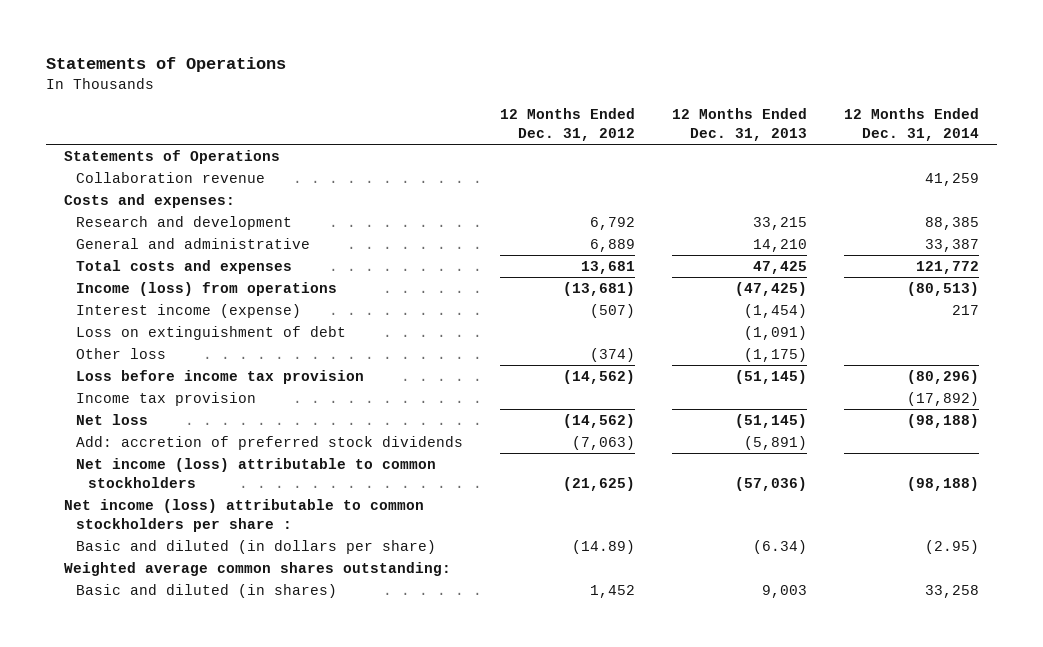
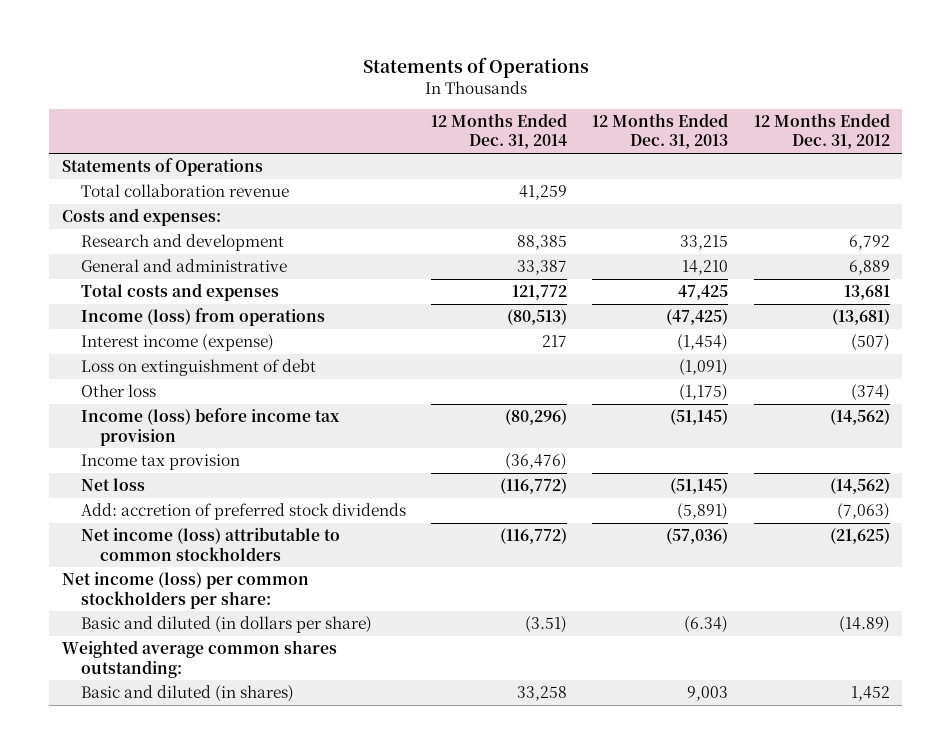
- | 12 Months Ended Dec. 31, 2012 | 12 Months Ended Dec. 31, 2013 | 12 Months Ended Dec. 31, 2014
+ | 12 Months Ended Dec. 31, 2014 | 12 Months Ended Dec. 31, 2013 | 12 Months Ended Dec. 31, 2012
- Collaboration revenue | | | 41,259
+ Total collaboration revenue | 41,259 | |
- Loss before income tax provision | (14,562) | (51,145) | (80,296)
- Income tax provision | | | (17,892)
- Net loss | (14,562) | (51,145) | (98,188)
+ Income (loss) before income tax provision | (80,296) | (51,145) | (14,562)
+ Income tax provision | (36,476) | |
+ Net loss | (116,772) | (51,145) | (14,562)
- Net income (loss) attributable to common stockholders | (21,625) | (57,036) | (98,188)
- Net income (loss) attributable to common stockholders per share :
- Basic and diluted (in dollars per share) | (14.89) | (6.34) | (2.95)
+ Net income (loss) attributable to common stockholders | (116,772) | (57,036) | (21,625)
+ Net income (loss) per common stockholders per share:
+ Basic and diluted (in dollars per share) | (3.51) | (6.34) | (14.89)

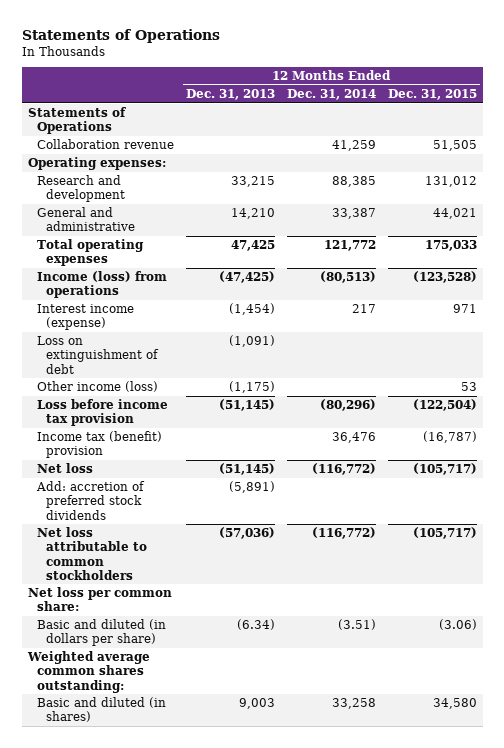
- | 12 Months Ended Dec. 31, 2014 | 12 Months Ended Dec. 31, 2013 | 12 Months Ended Dec. 31, 2012
+ | 12 Months Ended Dec. 31, 2013 | 12 Months Ended Dec. 31, 2014 | 12 Months Ended Dec. 31, 2015
- Total collaboration revenue | 41,259 | |
- Costs and expenses:
+ Collaboration revenue | | 41,259 | 51,505
+ Operating expenses:
- Total costs and expenses | 121,772 | 47,425 | 13,681
+ Total operating expenses | 47,425 | 121,772 | 175,033
- Other loss | | (1,175) | (374)
- Income (loss) before income tax provision | (80,296) | (51,145) | (14,562)
- Income tax provision | (36,476) | |
+ Other income (loss) | (1,175) | | 53
+ Loss before income tax provision | (51,145) | (80,296) | (122,504)
+ Income tax (benefit) provision | | 36,476 | (16,787)
- Net income (loss) attributable to common stockholders | (116,772) | (57,036) | (21,625)
- Net income (loss) per common stockholders per share:
+ Net loss attributable to common stockholders | (57,036) | (116,772) | (105,717)
+ Net loss per common share:

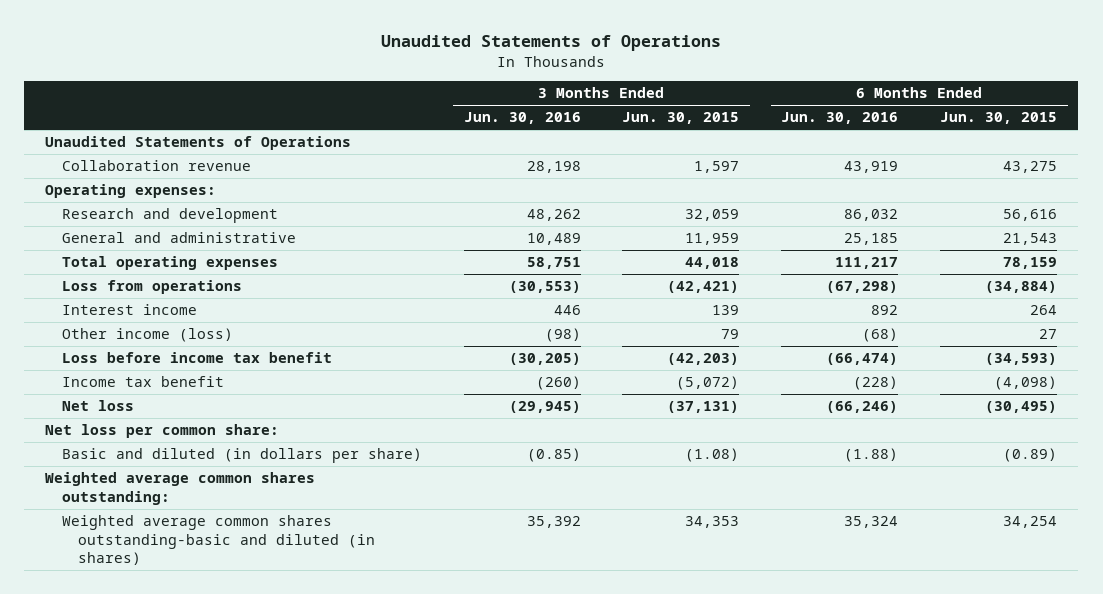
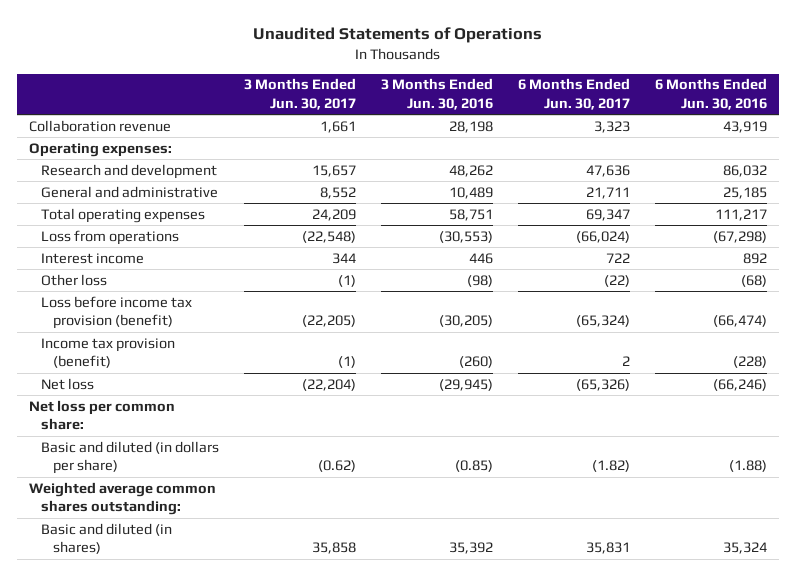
- | 3 Months Ended Jun. 30, 2016 | 3 Months Ended Jun. 30, 2015 | 6 Months Ended Jun. 30, 2016 | 6 Months Ended Jun. 30, 2015
+ | 3 Months Ended Jun. 30, 2017 | 3 Months Ended Jun. 30, 2016 | 6 Months Ended Jun. 30, 2017 | 6 Months Ended Jun. 30, 2016
- Unaudited Statements of Operations
- Other income (loss) | (98) | 79 | (68) | 27
- Loss before income tax benefit | (30,205) | (42,203) | (66,474) | (34,593)
- Income tax benefit | (260) | (5,072) | (228) | (4,098)
+ Other loss | (1) | (98) | (22) | (68)
+ Loss before income tax provision (benefit) | (22,205) | (30,205) | (65,324) | (66,474)
+ Income tax provision (benefit) | (1) | (260) | 2 | (228)
- Weighted average common shares outstanding-basic and diluted (in shares) | 35,392 | 34,353 | 35,324 | 34,254
+ Basic and diluted (in shares) | 35,858 | 35,392 | 35,831 | 35,324

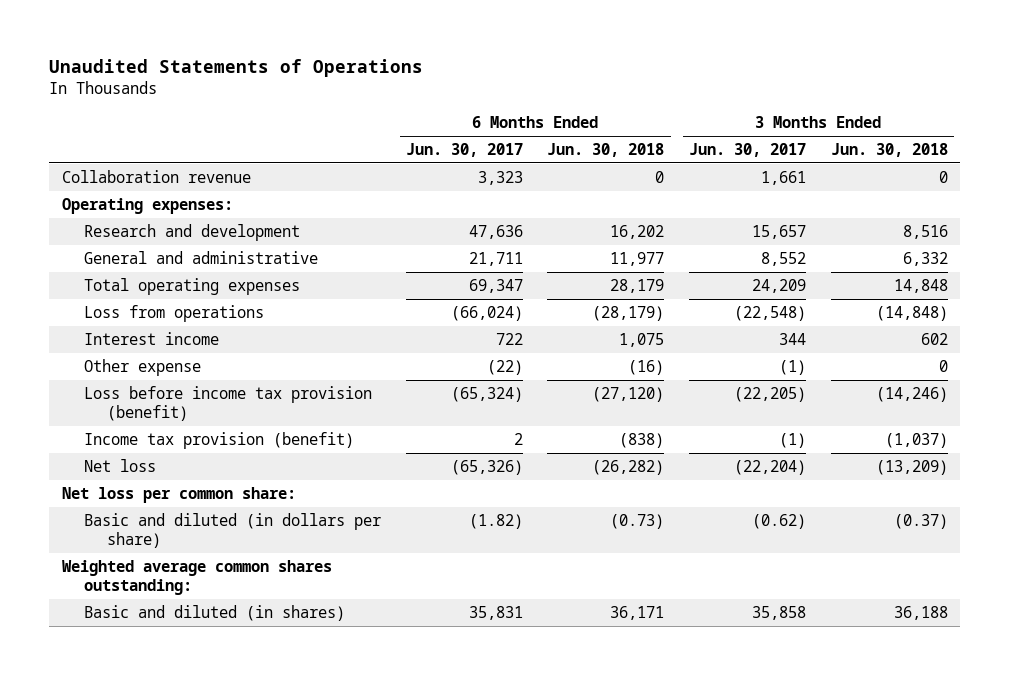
- | 3 Months Ended Jun. 30, 2017 | 3 Months Ended Jun. 30, 2016 | 6 Months Ended Jun. 30, 2017 | 6 Months Ended Jun. 30, 2016
+ | 6 Months Ended Jun. 30, 2017 | 6 Months Ended Jun. 30, 2018 | 3 Months Ended Jun. 30, 2017 | 3 Months Ended Jun. 30, 2018
- Other loss | (1) | (98) | (22) | (68)
+ Other expense | (22) | (16) | (1) | 0

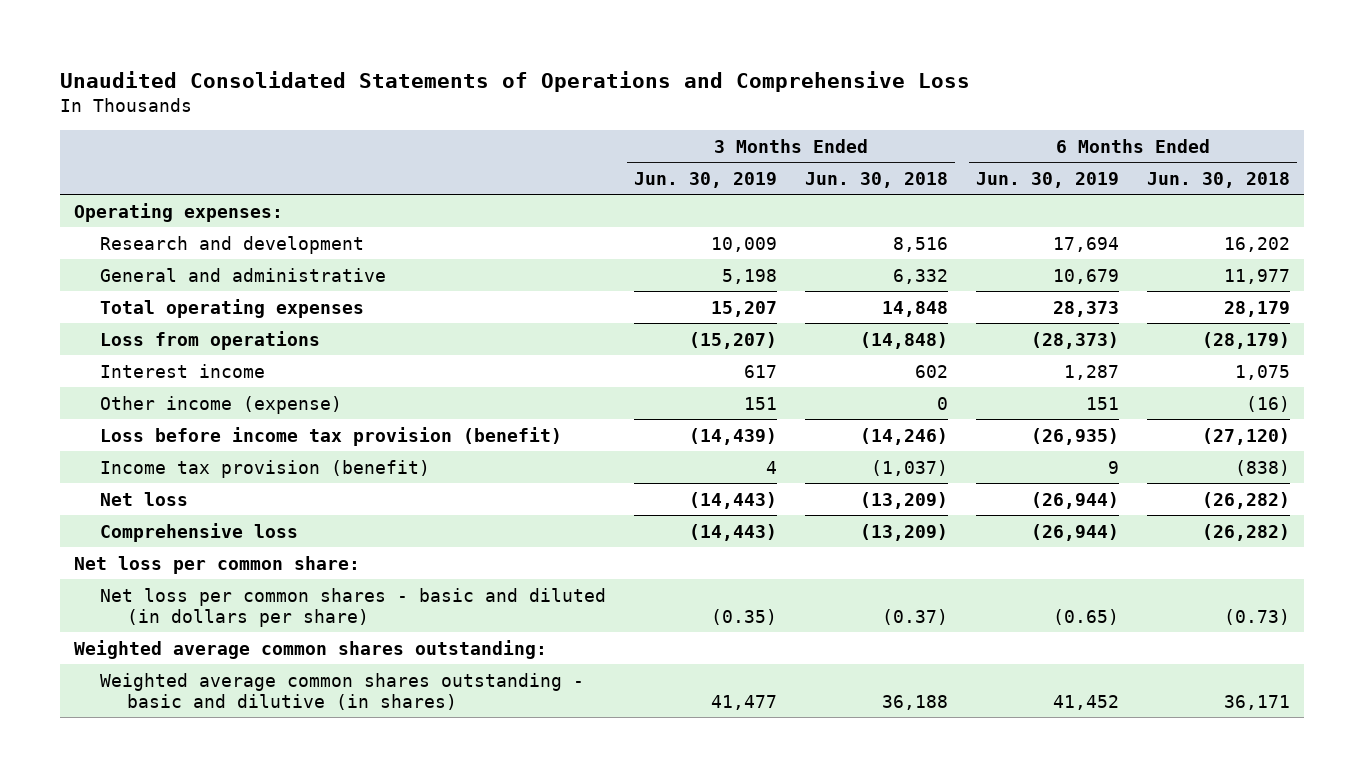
- Unaudited Statements of Operations
+ Unaudited Consolidated Statements of Operations and Comprehensive Loss
- | 6 Months Ended Jun. 30, 2017 | 6 Months Ended Jun. 30, 2018 | 3 Months Ended Jun. 30, 2017 | 3 Months Ended Jun. 30, 2018
+ | 3 Months Ended Jun. 30, 2019 | 3 Months Ended Jun. 30, 2018 | 6 Months Ended Jun. 30, 2019 | 6 Months Ended Jun. 30, 2018
- Collaboration revenue | 3,323 | 0 | 1,661 | 0
- Other expense | (22) | (16) | (1) | 0
+ Other income (expense) | 151 | 0 | 151 | (16)
+ Comprehensive loss | (14,443) | (13,209) | (26,944) | (26,282)
- Basic and diluted (in dollars per share) | (1.82) | (0.73) | (0.62) | (0.37)
+ Net loss per common shares - basic and diluted (in dollars per share) | (0.35) | (0.37) | (0.65) | (0.73)
- Basic and diluted (in shares) | 35,831 | 36,171 | 35,858 | 36,188
+ Weighted average common shares outstanding - basic and dilutive (in shares) | 41,477 | 36,188 | 41,452 | 36,171

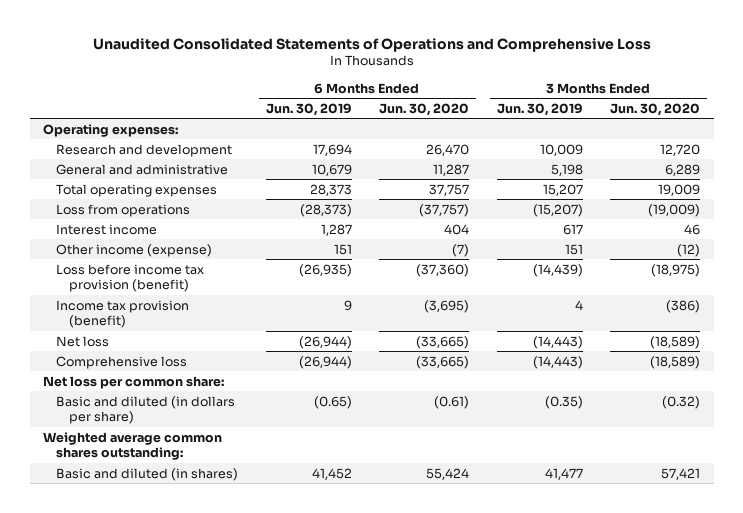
- | 3 Months Ended Jun. 30, 2019 | 3 Months Ended Jun. 30, 2018 | 6 Months Ended Jun. 30, 2019 | 6 Months Ended Jun. 30, 2018
+ | 6 Months Ended Jun. 30, 2019 | 6 Months Ended Jun. 30, 2020 | 3 Months Ended Jun. 30, 2019 | 3 Months Ended Jun. 30, 2020
- Net loss per common shares - basic and diluted (in dollars per share) | (0.35) | (0.37) | (0.65) | (0.73)
+ Basic and diluted (in dollars per share) | (0.65) | (0.61) | (0.35) | (0.32)
- Weighted average common shares outstanding - basic and dilutive (in shares) | 41,477 | 36,188 | 41,452 | 36,171
+ Basic and diluted (in shares) | 41,452 | 55,424 | 41,477 | 57,421

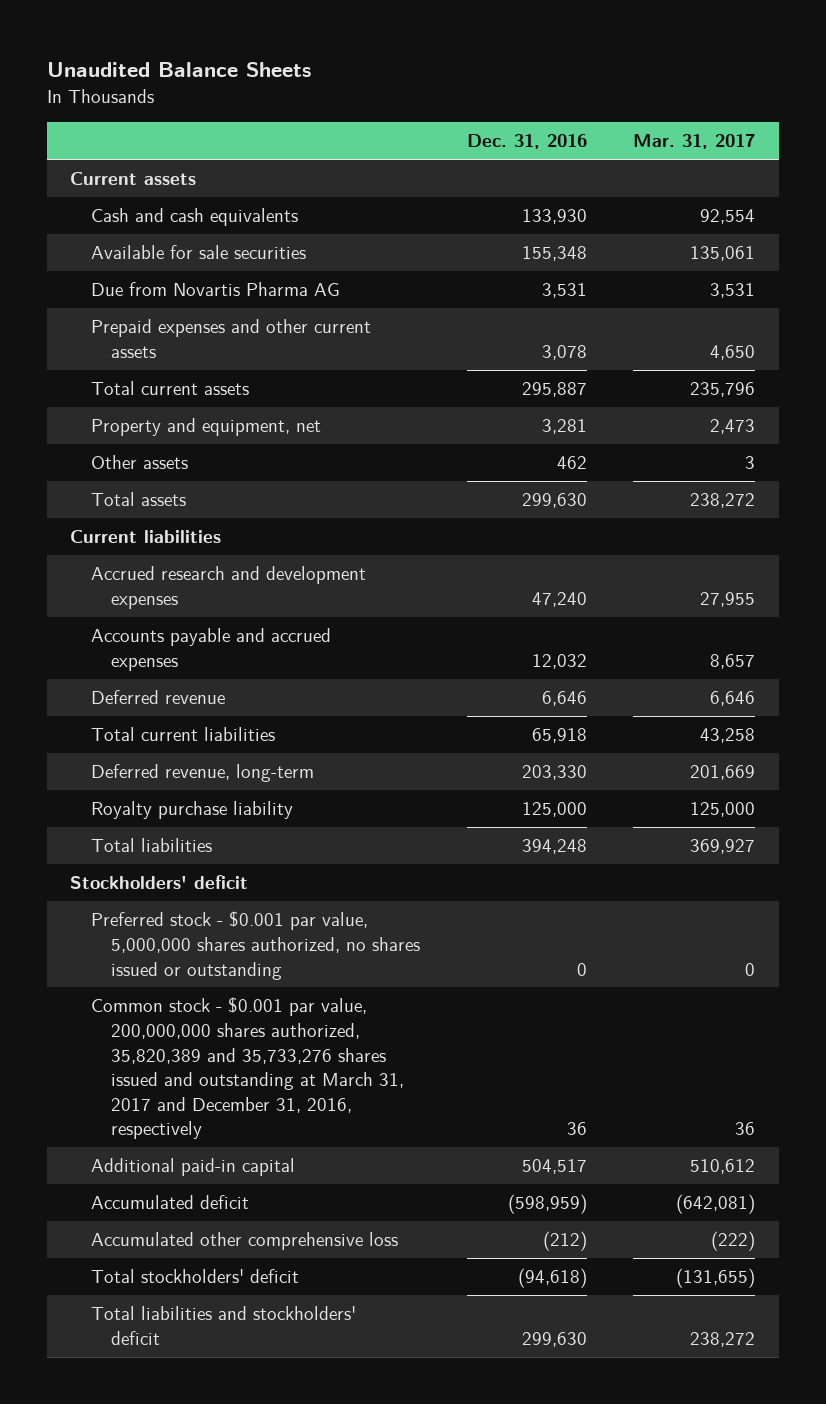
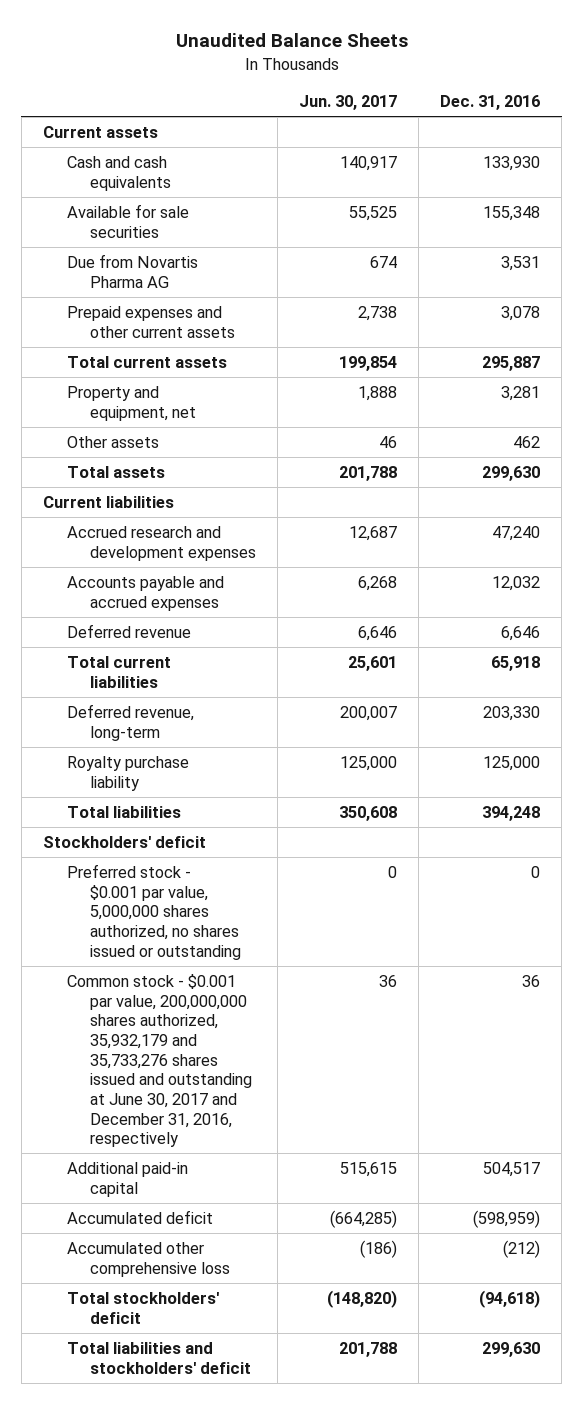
- | Dec. 31, 2016 | Mar. 31, 2017
+ | Jun. 30, 2017 | Dec. 31, 2016
- Common stock - $0.001 par value, 200,000,000 shares authorized, 35,820,389 and 35,733,276 shares issued and outstanding at March 31, 2017 and December 31, 2016, respectively | 36 | 36
+ Common stock - $0.001 par value, 200,000,000 shares authorized, 35,932,179 and 35,733,276 shares issued and outstanding at June 30, 2017 and December 31, 2016, respectively | 36 | 36

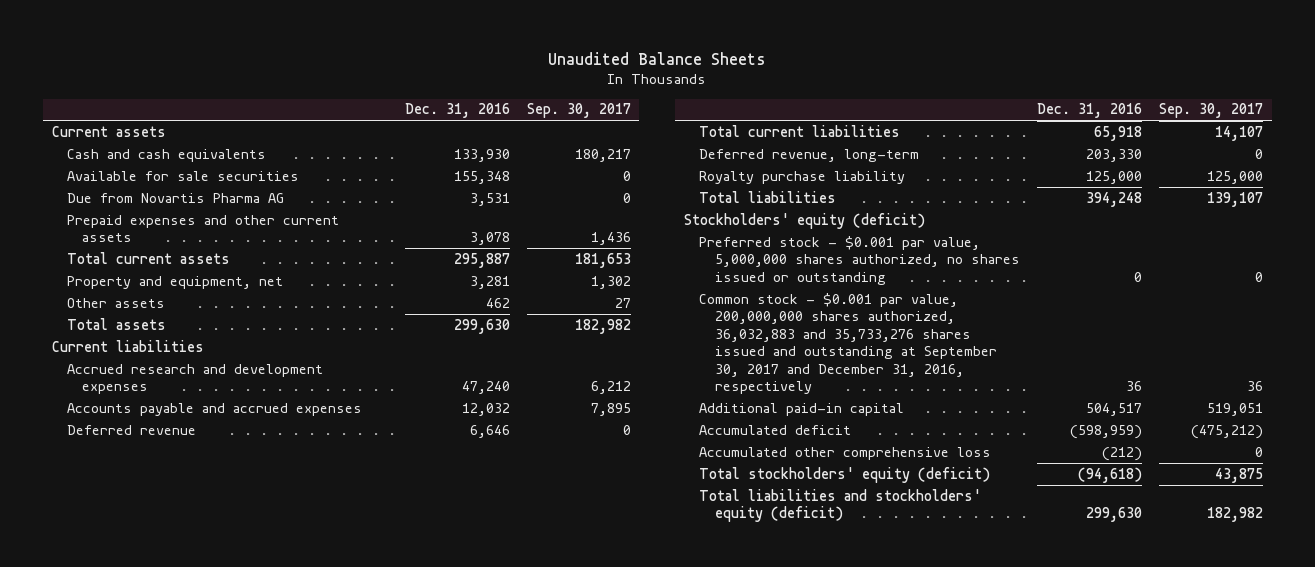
- | Jun. 30, 2017 | Dec. 31, 2016
+ | Dec. 31, 2016 | Sep. 30, 2017
- Stockholders' deficit
+ Stockholders' equity (deficit)
- Common stock - $0.001 par value, 200,000,000 shares authorized, 35,932,179 and 35,733,276 shares issued and outstanding at June 30, 2017 and December 31, 2016, respectively | 36 | 36
+ Common stock - $0.001 par value, 200,000,000 shares authorized, 36,032,883 and 35,733,276 shares issued and outstanding at September 30, 2017 and December 31, 2016, respectively | 36 | 36
- Total stockholders' deficit | (148,820) | (94,618)
- Total liabilities and stockholders' deficit | 201,788 | 299,630
+ Total stockholders' equity (deficit) | (94,618) | 43,875
+ Total liabilities and stockholders' equity (deficit) | 299,630 | 182,982

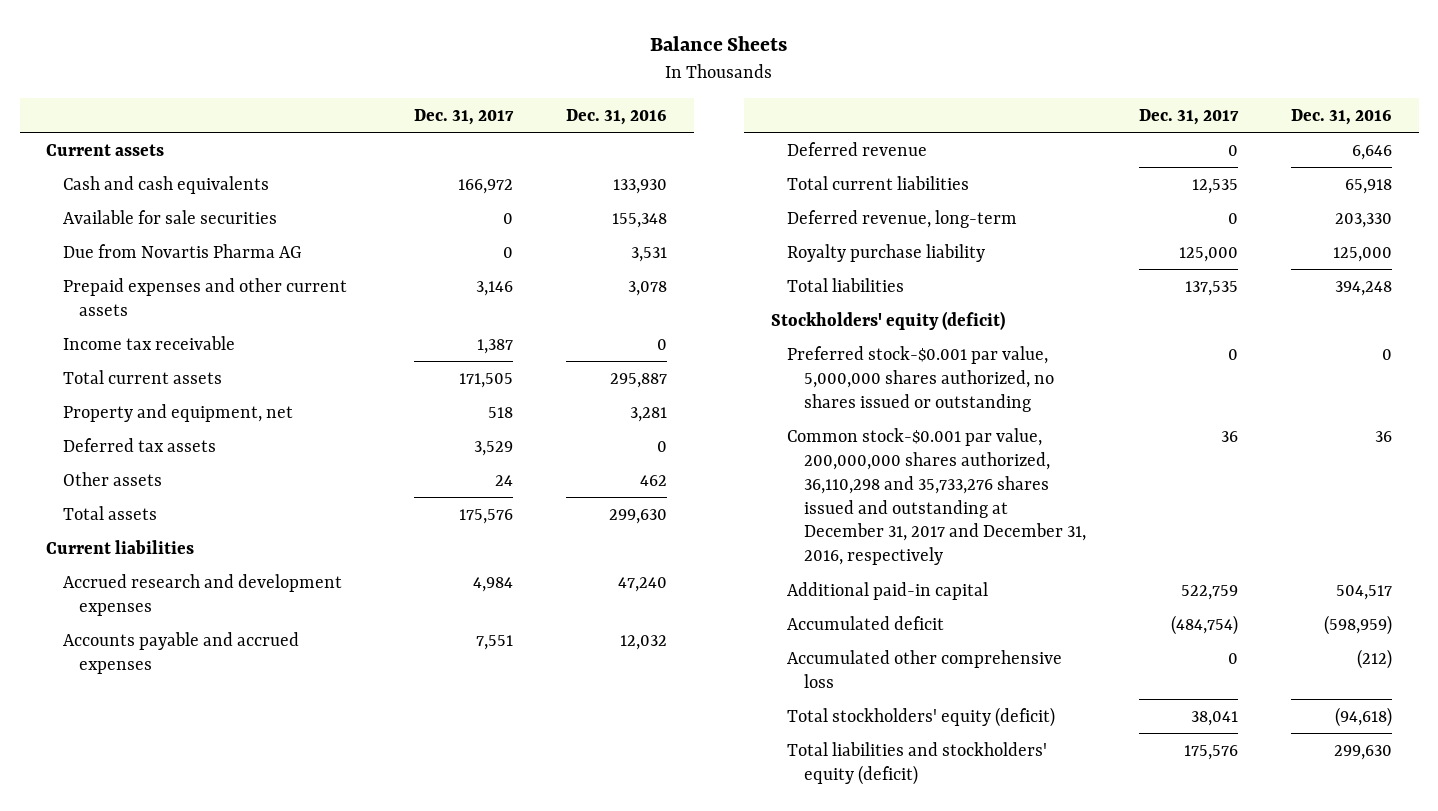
- Unaudited Balance Sheets
+ Balance Sheets
- | Dec. 31, 2016 | Sep. 30, 2017
+ | Dec. 31, 2017 | Dec. 31, 2016
+ Income tax receivable | 1,387 | 0
+ Deferred tax assets | 3,529 | 0
- Preferred stock - $0.001 par value, 5,000,000 shares authorized, no shares issued or outstanding | 0 | 0
- Common stock - $0.001 par value, 200,000,000 shares authorized, 36,032,883 and 35,733,276 shares issued and outstanding at September 30, 2017 and December 31, 2016, respectively | 36 | 36
+ Preferred stock-$0.001 par value, 5,000,000 shares authorized, no shares issued or outstanding | 0 | 0
+ Common stock-$0.001 par value, 200,000,000 shares authorized, 36,110,298 and 35,733,276 shares issued and outstanding at December 31, 2017 and December 31, 2016, respectively | 36 | 36

